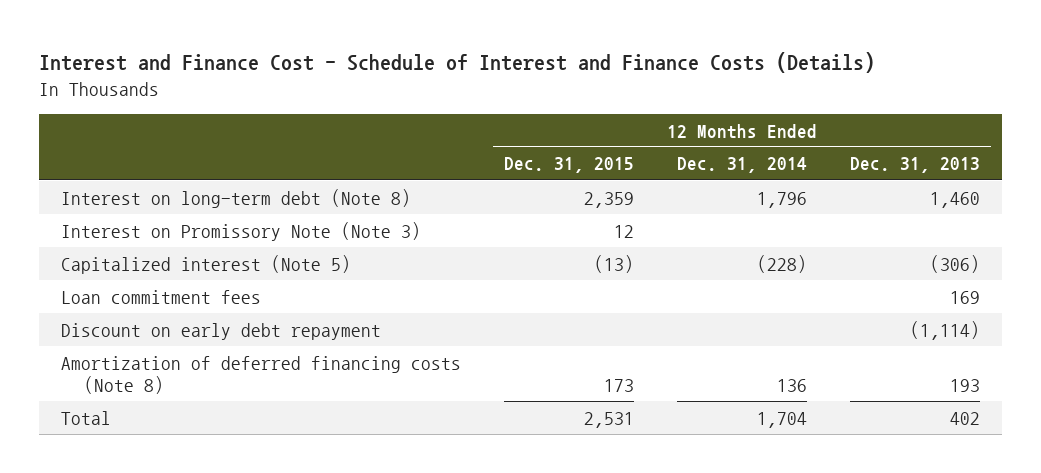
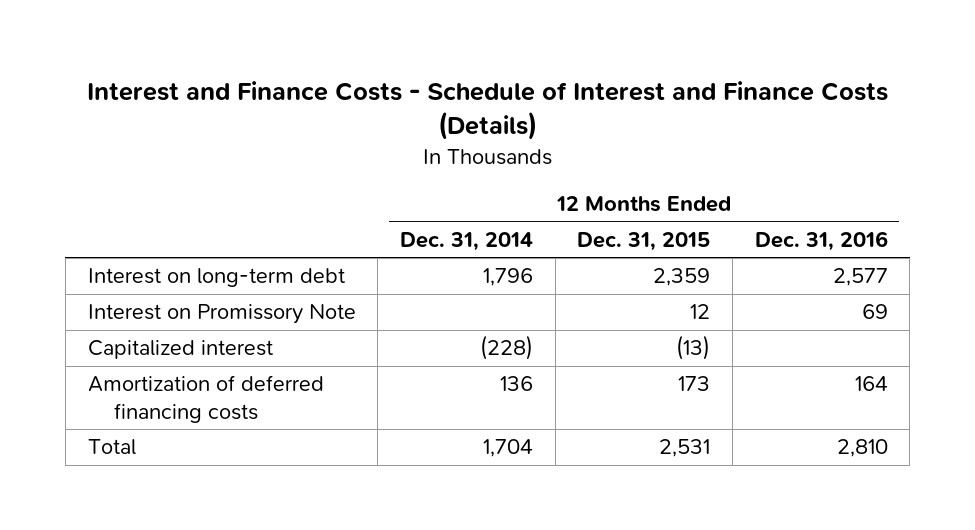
- Interest and Finance Cost - Schedule of Interest and Finance Costs (Details)
+ Interest and Finance Costs - Schedule of Interest and Finance Costs (Details)
- | 12 Months Ended Dec. 31, 2015 | 12 Months Ended Dec. 31, 2014 | 12 Months Ended Dec. 31, 2013
+ | 12 Months Ended Dec. 31, 2014 | 12 Months Ended Dec. 31, 2015 | 12 Months Ended Dec. 31, 2016
- Interest on long-term debt (Note 8) | 2,359 | 1,796 | 1,460
- Interest on Promissory Note (Note 3) | 12 | |
- Capitalized interest (Note 5) | (13) | (228) | (306)
- Loan commitment fees | | | 169
- Discount on early debt repayment | | | (1,114)
- Amortization of deferred financing costs (Note 8) | 173 | 136 | 193
+ Interest on long-term debt | 1,796 | 2,359 | 2,577
+ Interest on Promissory Note | | 12 | 69
+ Capitalized interest | (228) | (13) |
+ Amortization of deferred financing costs | 136 | 173 | 164

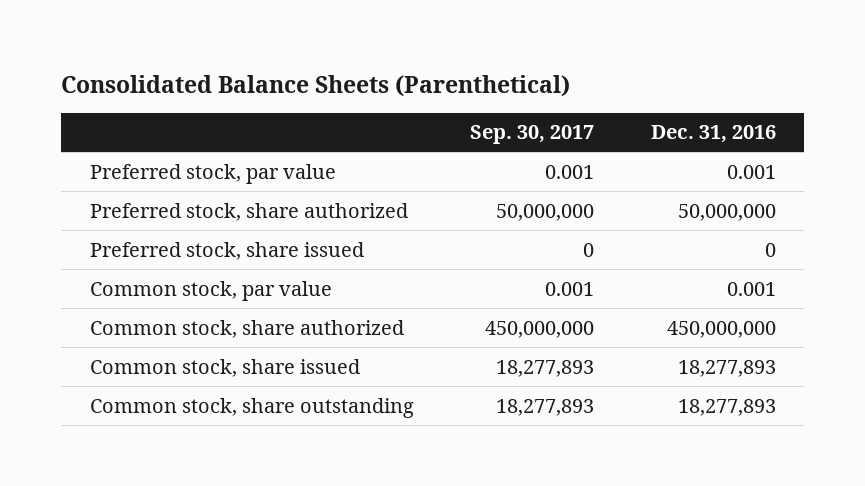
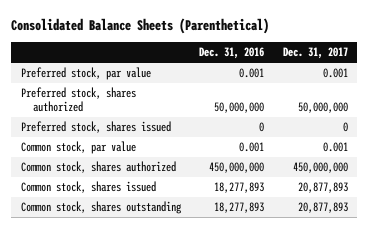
- | Sep. 30, 2017 | Dec. 31, 2016
+ | Dec. 31, 2016 | Dec. 31, 2017
- Preferred stock, share authorized | 50,000,000 | 50,000,000
- Preferred stock, share issued | 0 | 0
+ Preferred stock, shares authorized | 50,000,000 | 50,000,000
+ Preferred stock, shares issued | 0 | 0
- Common stock, share authorized | 450,000,000 | 450,000,000
- Common stock, share issued | 18,277,893 | 18,277,893
- Common stock, share outstanding | 18,277,893 | 18,277,893
+ Common stock, shares authorized | 450,000,000 | 450,000,000
+ Common stock, shares issued | 18,277,893 | 20,877,893
+ Common stock, shares outstanding | 18,277,893 | 20,877,893

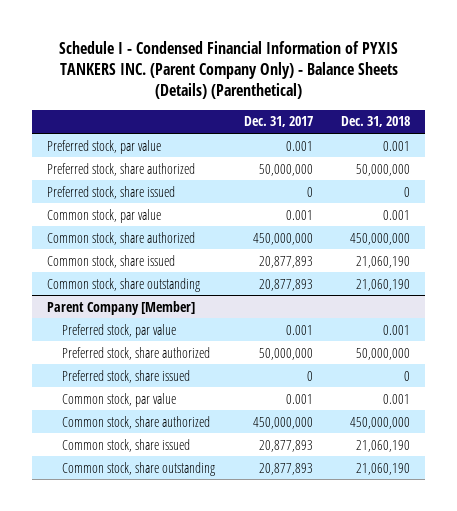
- Consolidated Balance Sheets (Parenthetical)
+ Schedule I - Condensed Financial Information of PYXIS TANKERS INC. (Parent Company Only) - Balance Sheets (Details) (Parenthetical)
- | Dec. 31, 2016 | Dec. 31, 2017
+ | Dec. 31, 2017 | Dec. 31, 2018
- Preferred stock, shares authorized | 50,000,000 | 50,000,000
- Preferred stock, shares issued | 0 | 0
+ Preferred stock, share authorized | 50,000,000 | 50,000,000
+ Preferred stock, share issued | 0 | 0
- Common stock, shares authorized | 450,000,000 | 450,000,000
- Common stock, shares issued | 18,277,893 | 20,877,893
- Common stock, shares outstanding | 18,277,893 | 20,877,893
+ Common stock, share authorized | 450,000,000 | 450,000,000
+ Common stock, share issued | 20,877,893 | 21,060,190
+ Common stock, share outstanding | 20,877,893 | 21,060,190
+ Parent Company [Member]
+ Preferred stock, par value | 0.001 | 0.001
+ Preferred stock, share authorized | 50,000,000 | 50,000,000
+ Preferred stock, share issued | 0 | 0
+ Common stock, par value | 0.001 | 0.001
+ Common stock, share authorized | 450,000,000 | 450,000,000
+ Common stock, share issued | 20,877,893 | 21,060,190
+ Common stock, share outstanding | 20,877,893 | 21,060,190

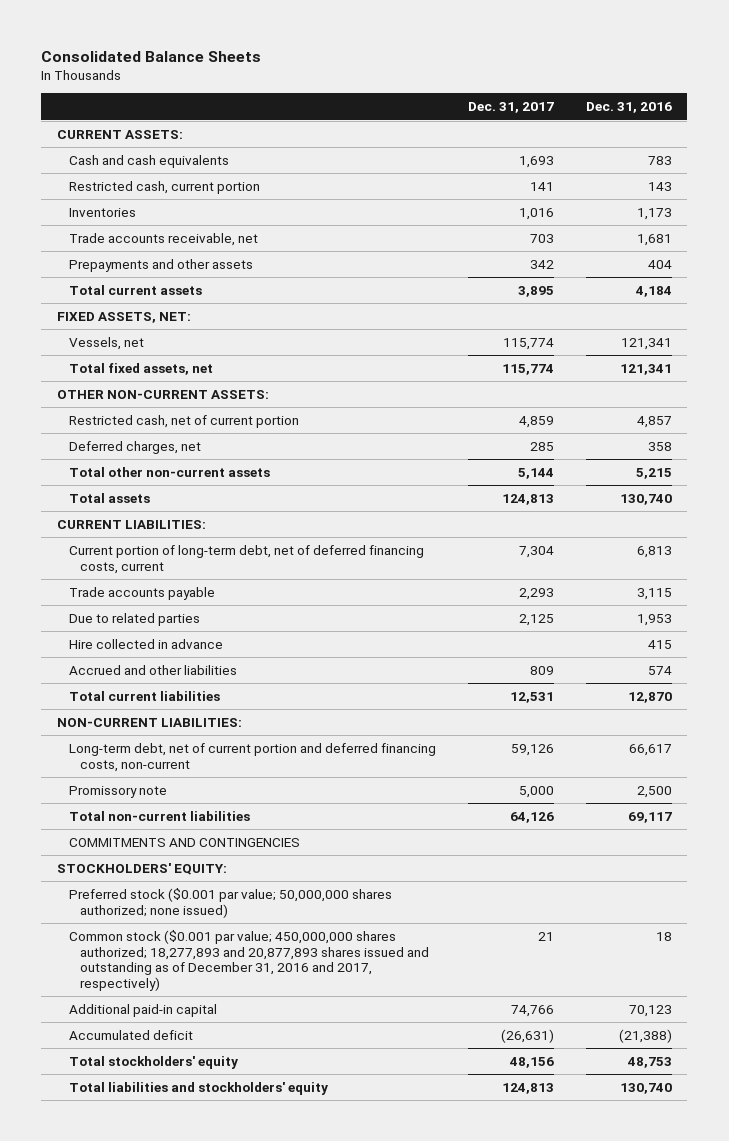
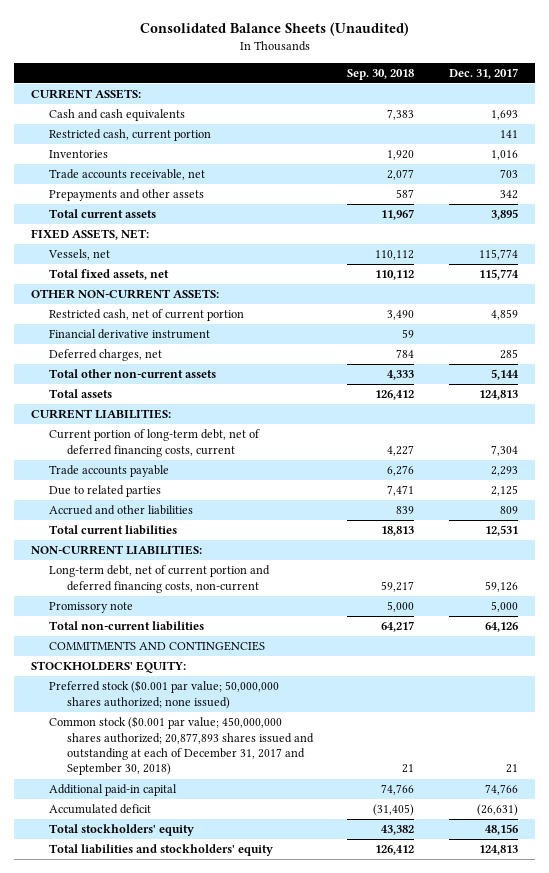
- Consolidated Balance Sheets
+ Consolidated Balance Sheets (Unaudited)
- | Dec. 31, 2017 | Dec. 31, 2016
+ | Sep. 30, 2018 | Dec. 31, 2017
+ Financial derivative instrument | 59 |
- Hire collected in advance | | 415
- Common stock ($0.001 par value; 450,000,000 shares authorized; 18,277,893 and 20,877,893 shares issued and outstanding as of December 31, 2016 and 2017, respectively) | 21 | 18
+ Common stock ($0.001 par value; 450,000,000 shares authorized; 20,877,893 shares issued and outstanding at each of December 31, 2017 and September 30, 2018) | 21 | 21

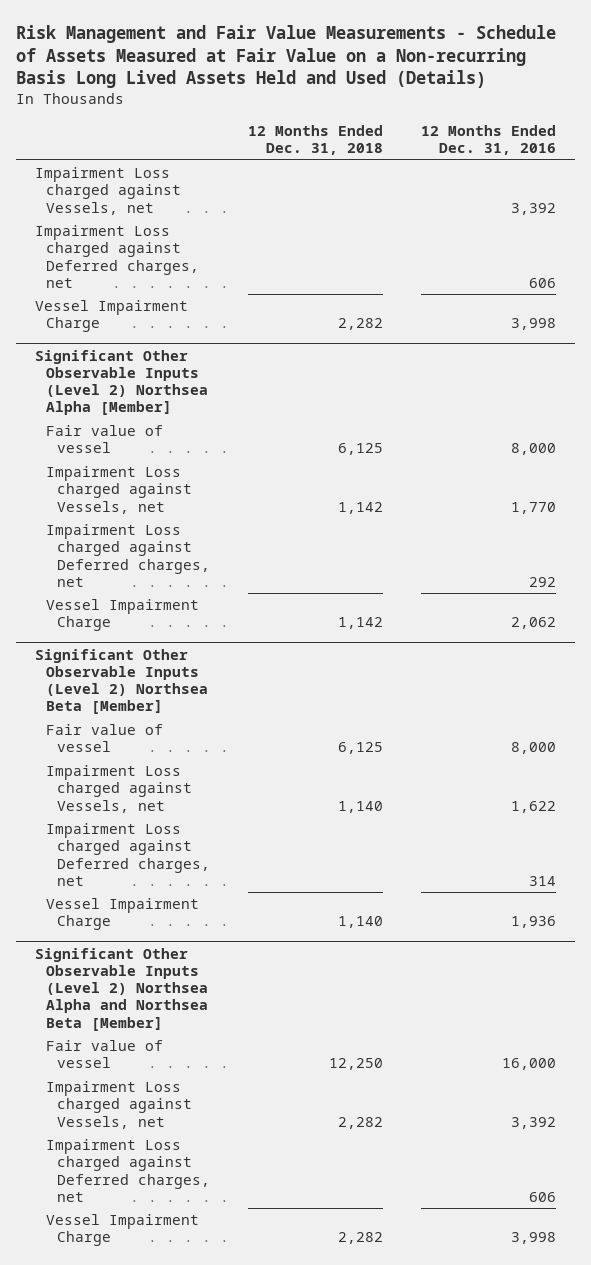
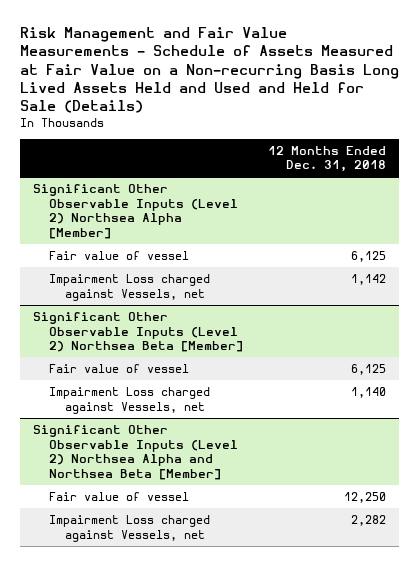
- Risk Management and Fair Value Measurements - Schedule of Assets Measured at Fair Value on a Non-recurring Basis Long Lived Assets Held and Used (Details)
+ Risk Management and Fair Value Measurements - Schedule of Assets Measured at Fair Value on a Non-recurring Basis Long Lived Assets Held and Used and Held for Sale (Details)
- | 12 Months Ended Dec. 31, 2018 | 12 Months Ended Dec. 31, 2016
+ | 12 Months Ended Dec. 31, 2018
- Impairment Loss charged against Vessels, net | | 3,392
- Impairment Loss charged against Deferred charges, net | | 606
- Vessel Impairment Charge | 2,282 | 3,998
@ Significant Other Observable Inputs (Level 2) Northsea Alpha [Member]
- Impairment Loss charged against Deferred charges, net | | 292
- Vessel Impairment Charge | 1,142 | 2,062
@ Significant Other Observable Inputs (Level 2) Northsea Beta [Member]
- Impairment Loss charged against Deferred charges, net | | 314
- Vessel Impairment Charge | 1,140 | 1,936
@ Significant Other Observable Inputs (Level 2) Northsea Alpha and Northsea Beta [Member]
- Impairment Loss charged against Deferred charges, net | | 606
- Vessel Impairment Charge | 2,282 | 3,998

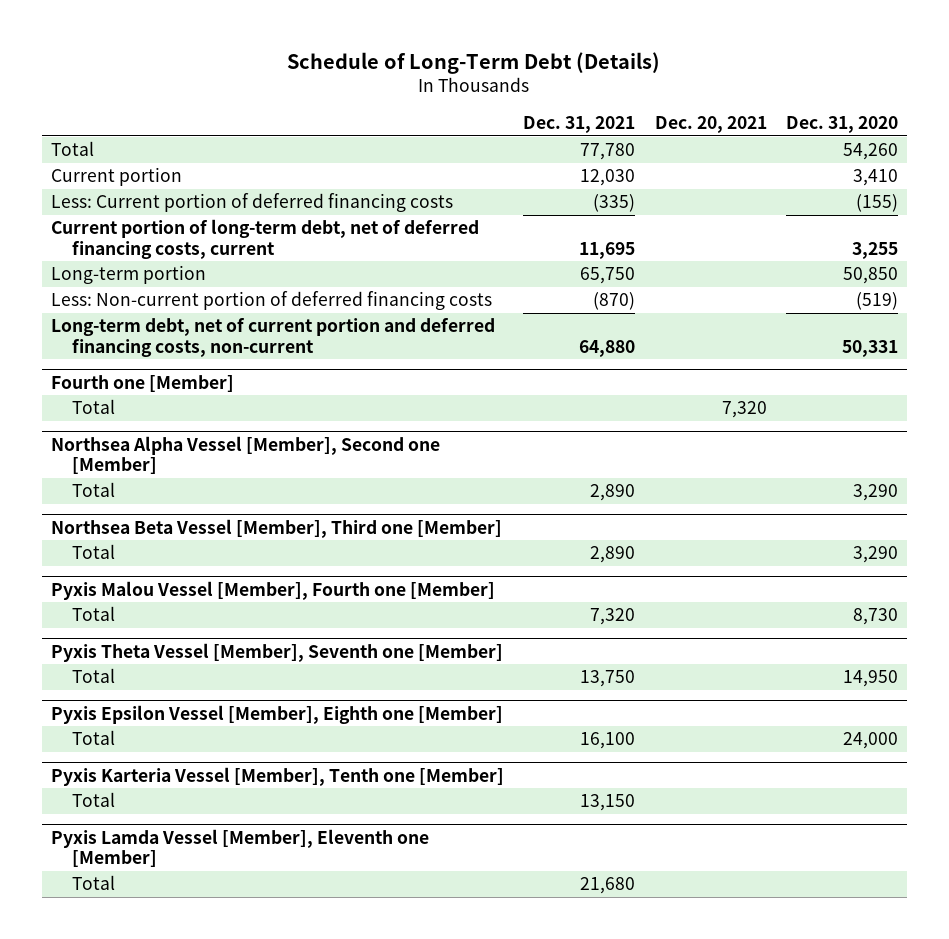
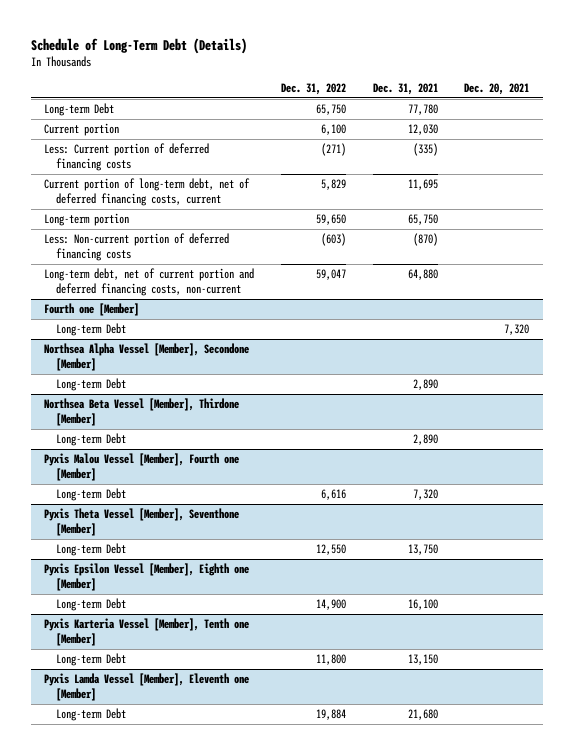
- | Dec. 31, 2021 | Dec. 20, 2021 | Dec. 31, 2020
+ | Dec. 31, 2022 | Dec. 31, 2021 | Dec. 20, 2021
- Total | 77,780 | | 54,260
+ Long-term Debt | 65,750 | 77,780 |
@ Fourth one [Member]
- Total | | 7,320 |
- Northsea Alpha Vessel [Member], Second one [Member]
- Total | 2,890 | | 3,290
- Northsea Beta Vessel [Member], Third one [Member]
- Total | 2,890 | | 3,290
@ Fourth one [Member]
+ Long-term Debt | | | 7,320
+ Northsea Alpha Vessel [Member], Secondone [Member]
+ Long-term Debt | | 2,890 |
+ Northsea Beta Vessel [Member], Thirdone [Member]
+ Long-term Debt | | 2,890 |
@ Pyxis Malou Vessel [Member], Fourth one [Member]
- Total | 7,320 | | 8,730
- Pyxis Theta Vessel [Member], Seventh one [Member]
- Total | 13,750 | | 14,950
@ Pyxis Malou Vessel [Member], Fourth one [Member]
+ Long-term Debt | 6,616 | 7,320 |
+ Pyxis Theta Vessel [Member], Seventhone [Member]
+ Long-term Debt | 12,550 | 13,750 |
@ Pyxis Epsilon Vessel [Member], Eighth one [Member]
- Total | 16,100 | | 24,000
+ Long-term Debt | 14,900 | 16,100 |
@ Pyxis Karteria Vessel [Member], Tenth one [Member]
- Total | 13,150 | |
+ Long-term Debt | 11,800 | 13,150 |
@ Pyxis Lamda Vessel [Member], Eleventh one [Member]
- Total | 21,680 | |
+ Long-term Debt | 19,884 | 21,680 |

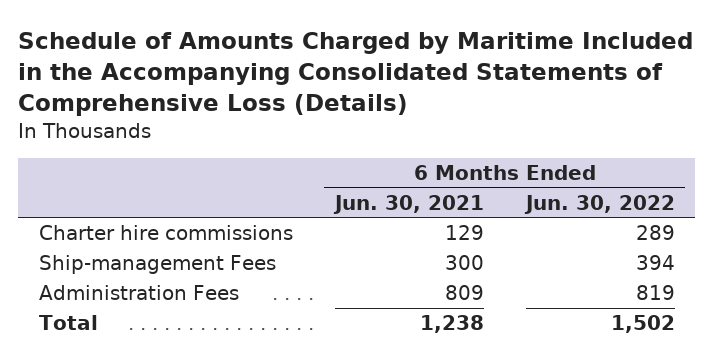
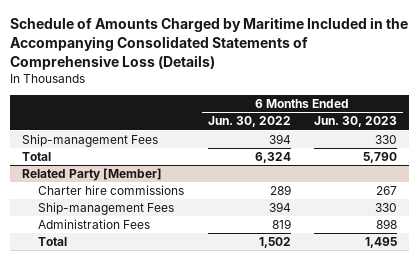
- | 6 Months Ended Jun. 30, 2021 | 6 Months Ended Jun. 30, 2022
+ | 6 Months Ended Jun. 30, 2022 | 6 Months Ended Jun. 30, 2023
+ Ship-management Fees | 394 | 330
+ Total | 6,324 | 5,790
+ Related Party [Member]

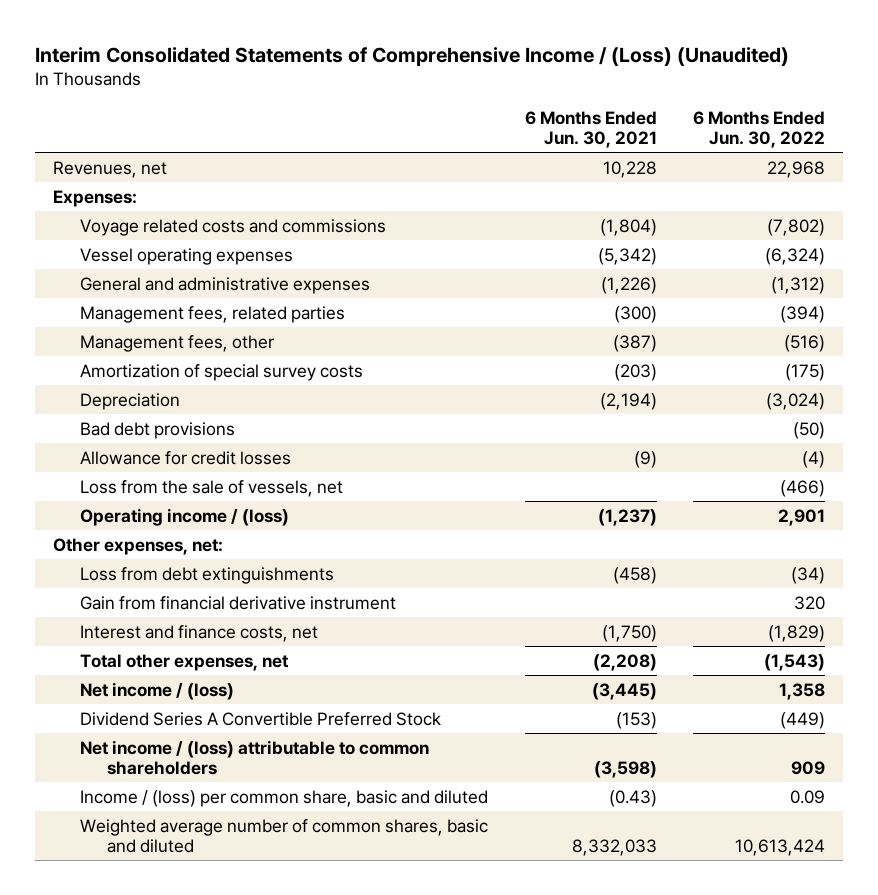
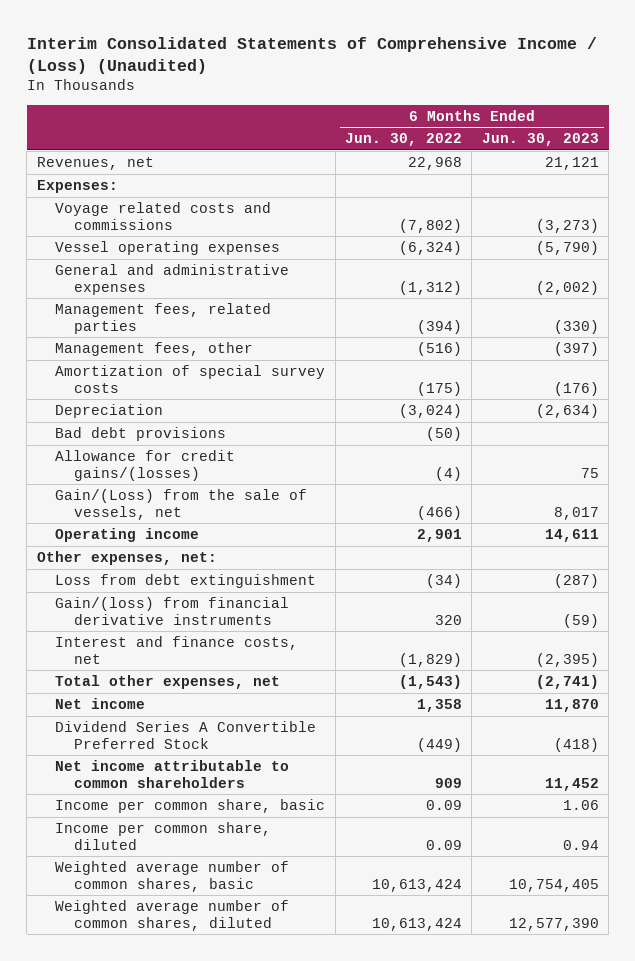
- | 6 Months Ended Jun. 30, 2021 | 6 Months Ended Jun. 30, 2022
+ | 6 Months Ended Jun. 30, 2022 | 6 Months Ended Jun. 30, 2023
- Allowance for credit losses | (9) | (4)
- Loss from the sale of vessels, net | | (466)
- Operating income / (loss) | (1,237) | 2,901
+ Allowance for credit gains/(losses) | (4) | 75
+ Gain/(Loss) from the sale of vessels, net | (466) | 8,017
+ Operating income | 2,901 | 14,611
- Loss from debt extinguishments | (458) | (34)
- Gain from financial derivative instrument | | 320
+ Loss from debt extinguishment | (34) | (287)
+ Gain/(loss) from financial derivative instruments | 320 | (59)
- Net income / (loss) | (3,445) | 1,358
+ Net income | 1,358 | 11,870
- Net income / (loss) attributable to common shareholders | (3,598) | 909
- Income / (loss) per common share, basic and diluted | (0.43) | 0.09
- Weighted average number of common shares, basic and diluted | 8,332,033 | 10,613,424
+ Net income attributable to common shareholders | 909 | 11,452
+ Income per common share, basic | 0.09 | 1.06
+ Income per common share, diluted | 0.09 | 0.94
+ Weighted average number of common shares, basic | 10,613,424 | 10,754,405
+ Weighted average number of common shares, diluted | 10,613,424 | 12,577,390

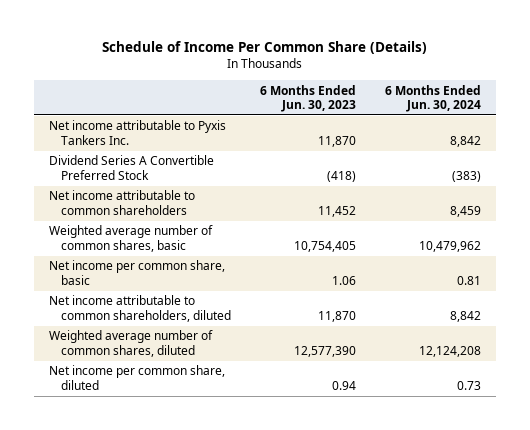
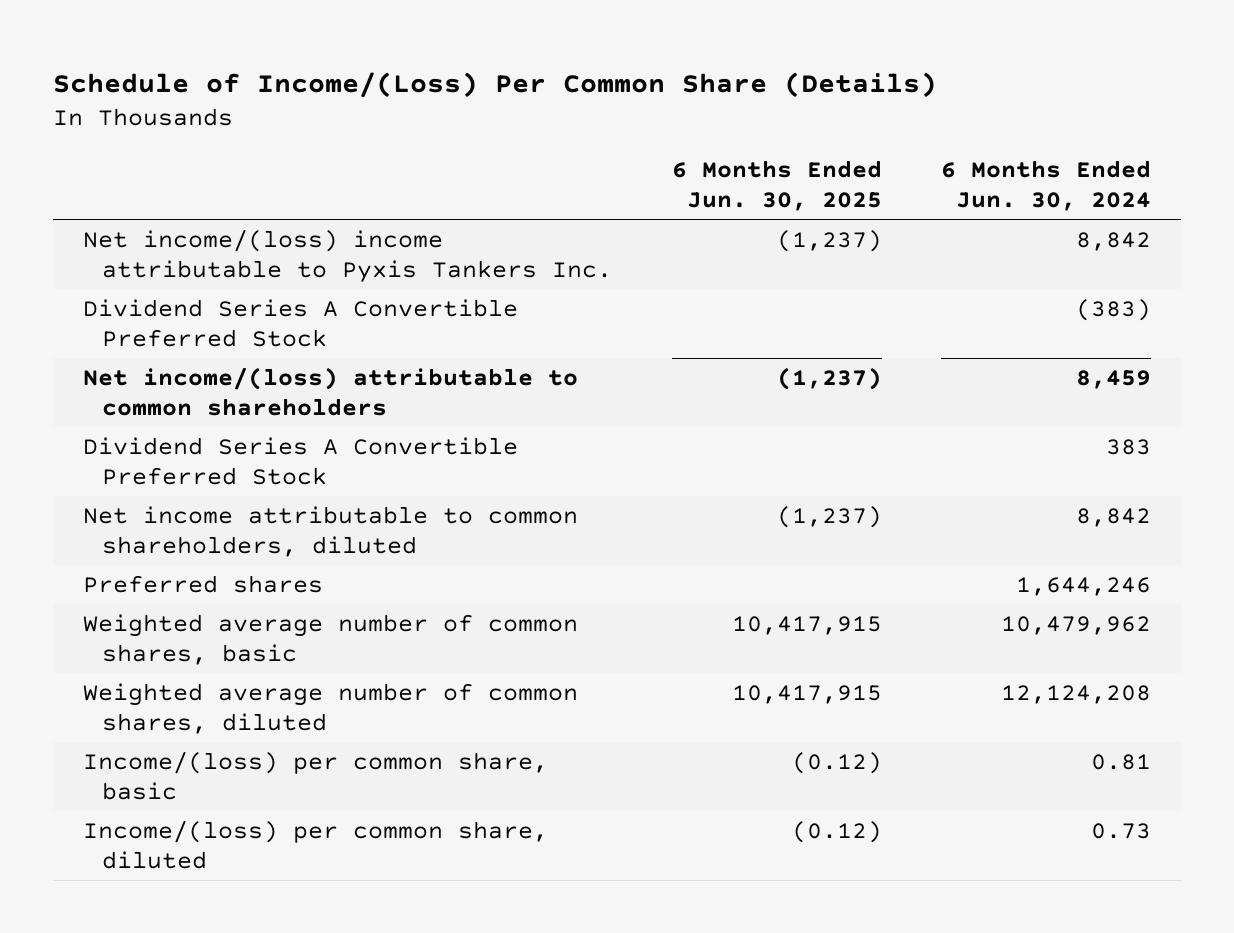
- Schedule of Income Per Common Share (Details)
+ Schedule of Income/(Loss) Per Common Share (Details)
- | 6 Months Ended Jun. 30, 2023 | 6 Months Ended Jun. 30, 2024
+ | 6 Months Ended Jun. 30, 2025 | 6 Months Ended Jun. 30, 2024
- Net income attributable to Pyxis Tankers Inc. | 11,870 | 8,842
+ Net income/(loss) income attributable to Pyxis Tankers Inc. | (1,237) | 8,842
- Net income attributable to common shareholders | 11,452 | 8,459
- Net income per common share, basic | 1.06 | 0.81
+ Net income/(loss) attributable to common shareholders | (1,237) | 8,459
+ Dividend Series A Convertible Preferred Stock | | 383
+ Preferred shares | | 1,644,246
moved down: Weighted average number of common shares, basic | 10,417,915 | 10,479,962
- Net income per common share, diluted | 0.94 | 0.73
+ Income/(loss) per common share, basic | (0.12) | 0.81
+ Income/(loss) per common share, diluted | (0.12) | 0.73

